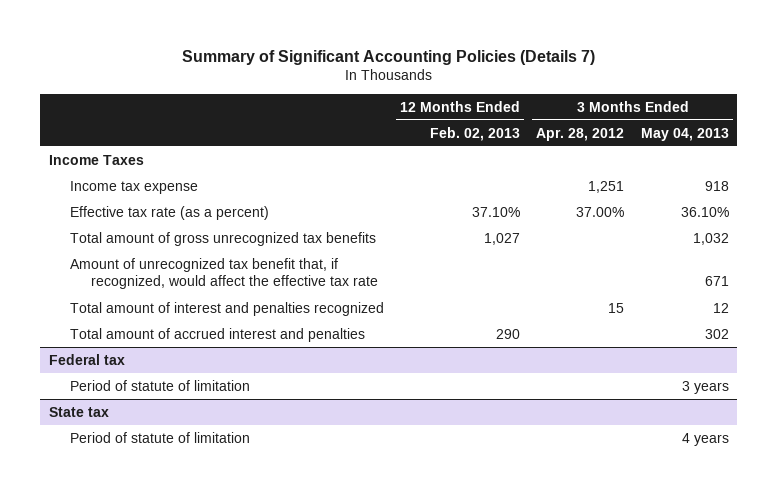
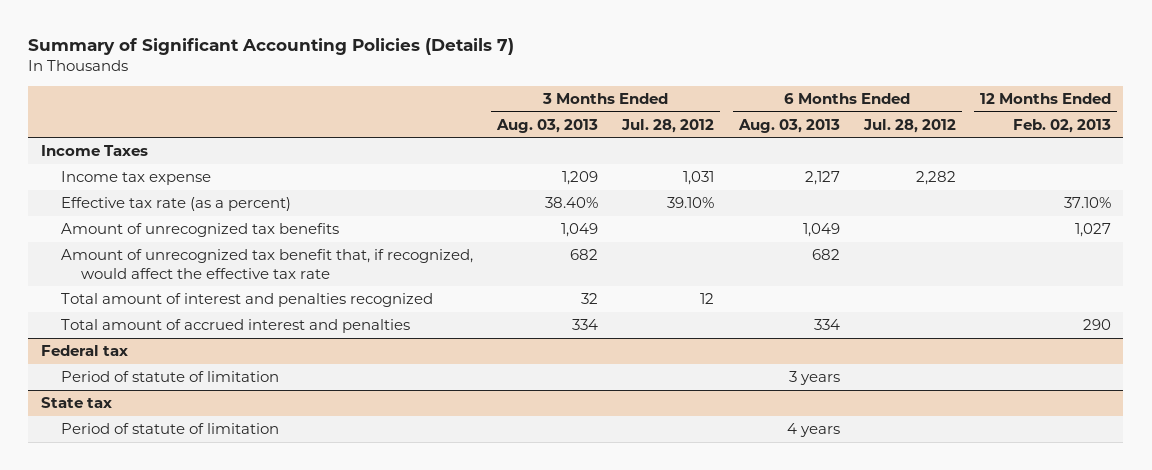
- | 12 Months Ended Feb. 02, 2013 | 3 Months Ended Apr. 28, 2012 | 3 Months Ended May 04, 2013
+ | 3 Months Ended Aug. 03, 2013 | 3 Months Ended Jul. 28, 2012 | 6 Months Ended Aug. 03, 2013 | 6 Months Ended Jul. 28, 2012 | 12 Months Ended Feb. 02, 2013
- Total amount of gross unrecognized tax benefits | 1,027 | | 1,032
+ Amount of unrecognized tax benefits | 1,049 | | 1,049 | | 1,027

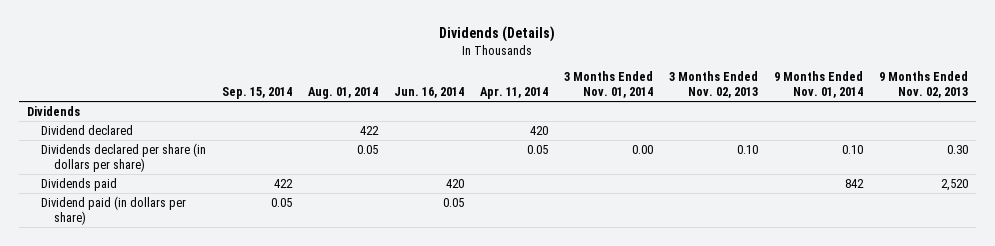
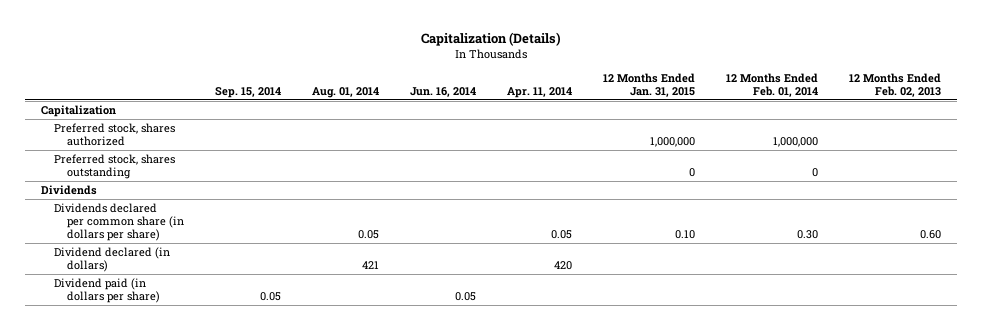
- Dividends (Details)
+ Capitalization (Details)
- | Sep. 15, 2014 | Aug. 01, 2014 | Jun. 16, 2014 | Apr. 11, 2014 | 3 Months Ended Nov. 01, 2014 | 3 Months Ended Nov. 02, 2013 | 9 Months Ended Nov. 01, 2014 | 9 Months Ended Nov. 02, 2013
+ | Sep. 15, 2014 | Aug. 01, 2014 | Jun. 16, 2014 | Apr. 11, 2014 | 12 Months Ended Jan. 31, 2015 | 12 Months Ended Feb. 01, 2014 | 12 Months Ended Feb. 02, 2013
+ Capitalization
+ Preferred stock, shares authorized | | | | | 1,000,000 | 1,000,000 |
+ Preferred stock, shares outstanding | | | | | 0 | 0 |
- Dividend declared | | 422 | | 420 | | | |
- Dividends declared per share (in dollars per share) | | 0.05 | | 0.05 | 0.00 | 0.10 | 0.10 | 0.30
- Dividends paid | 422 | | 420 | | | | 842 | 2,520
+ Dividends declared per common share (in dollars per share) | | 0.05 | | 0.05 | 0.10 | 0.30 | 0.60
+ Dividend declared (in dollars) | | 421 | | 420 | | |

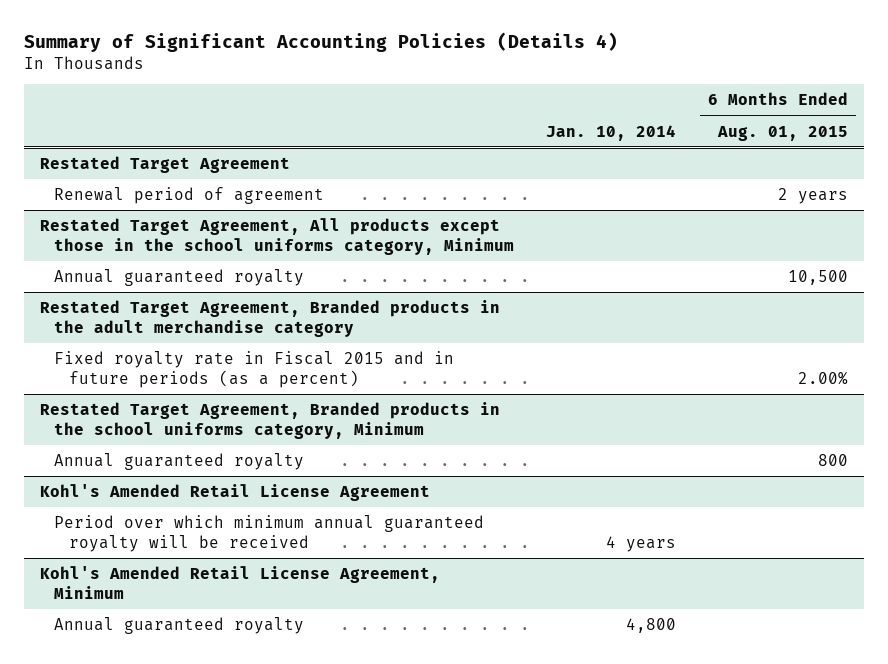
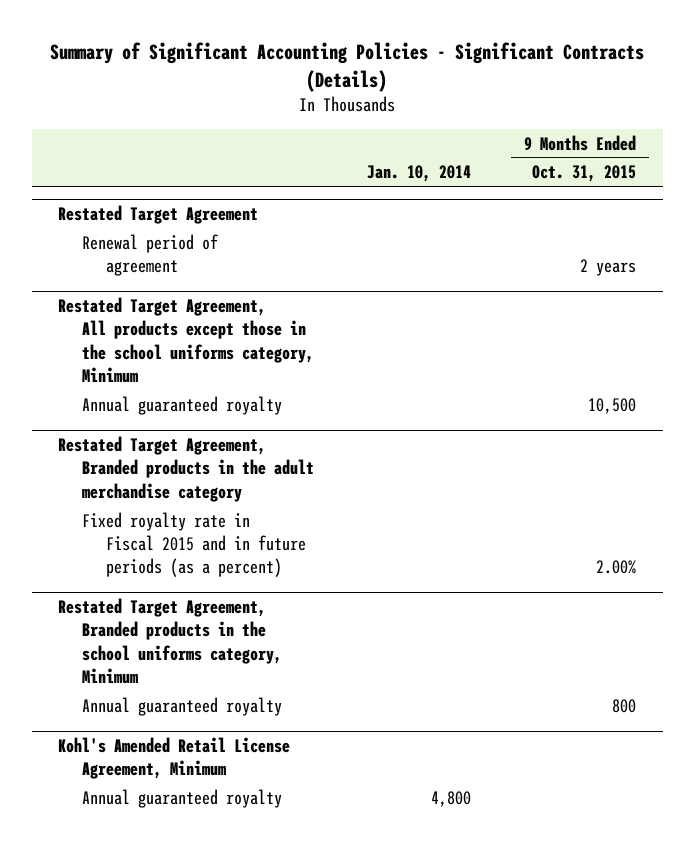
- Summary of Significant Accounting Policies (Details 4)
+ Summary of Significant Accounting Policies - Significant Contracts (Details)
- | Jan. 10, 2014 | 6 Months Ended Aug. 01, 2015
+ | Jan. 10, 2014 | 9 Months Ended Oct. 31, 2015
- Kohl's Amended Retail License Agreement
- Period over which minimum annual guaranteed royalty will be received | 4 years |

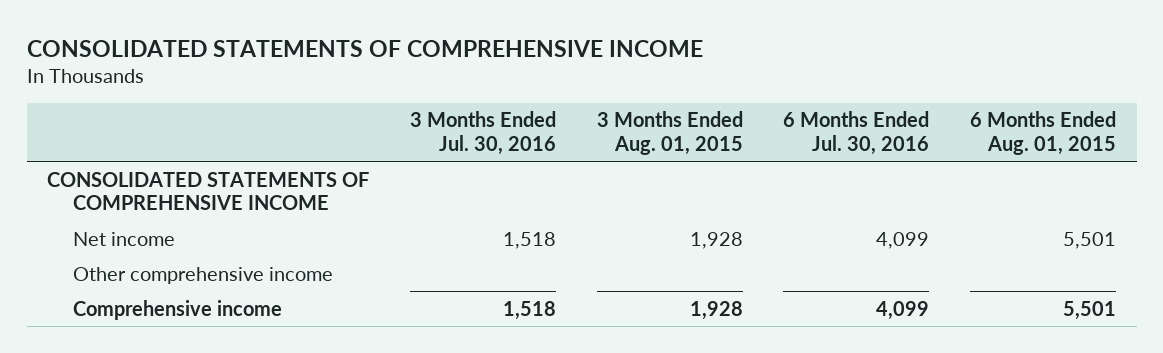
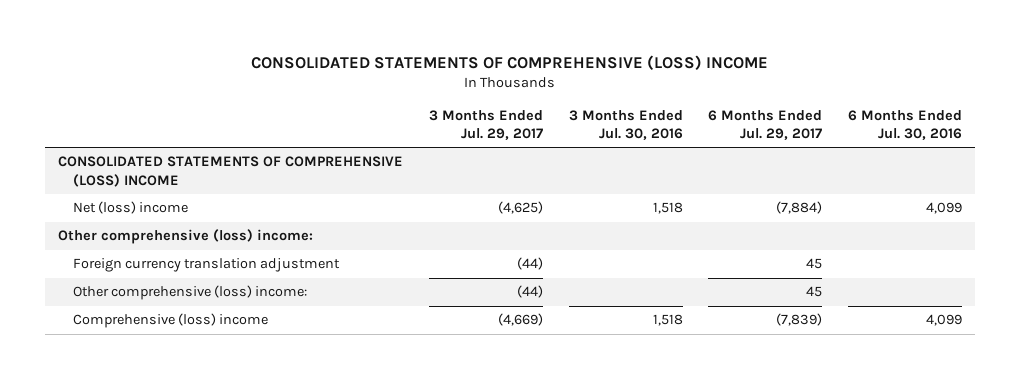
- CONSOLIDATED STATEMENTS OF COMPREHENSIVE INCOME
+ CONSOLIDATED STATEMENTS OF COMPREHENSIVE (LOSS) INCOME
- | 3 Months Ended Jul. 30, 2016 | 3 Months Ended Aug. 01, 2015 | 6 Months Ended Jul. 30, 2016 | 6 Months Ended Aug. 01, 2015
+ | 3 Months Ended Jul. 29, 2017 | 3 Months Ended Jul. 30, 2016 | 6 Months Ended Jul. 29, 2017 | 6 Months Ended Jul. 30, 2016
- CONSOLIDATED STATEMENTS OF COMPREHENSIVE INCOME
- Net income | 1,518 | 1,928 | 4,099 | 5,501
- Other comprehensive income
- Comprehensive income | 1,518 | 1,928 | 4,099 | 5,501
+ CONSOLIDATED STATEMENTS OF COMPREHENSIVE (LOSS) INCOME
+ Net (loss) income | (4,625) | 1,518 | (7,884) | 4,099
+ Other comprehensive (loss) income:
+ Foreign currency translation adjustment | (44) | | 45 |
+ Other comprehensive (loss) income: | (44) | | 45 |
+ Comprehensive (loss) income | (4,669) | 1,518 | (7,839) | 4,099

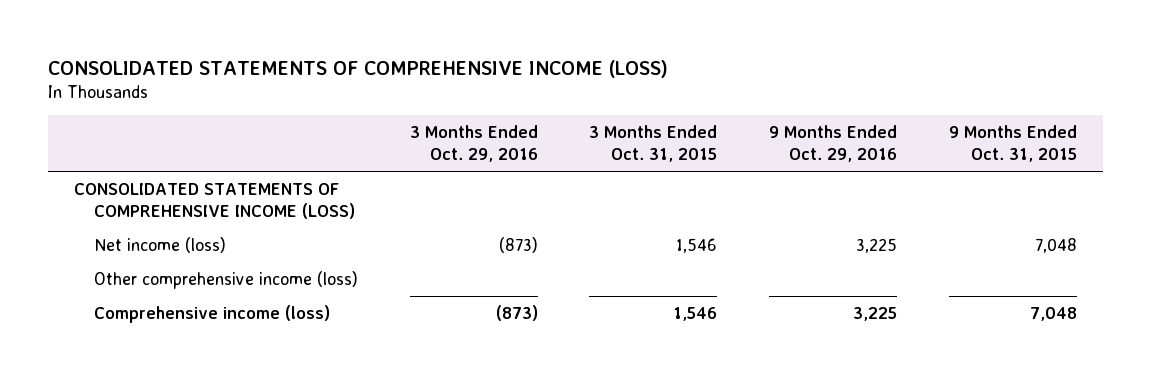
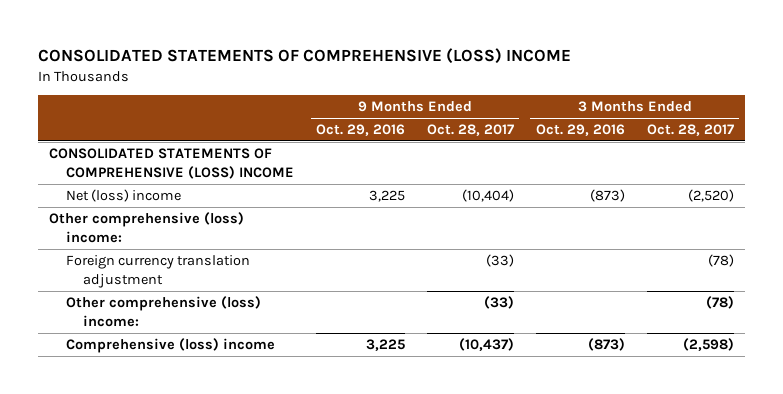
- CONSOLIDATED STATEMENTS OF COMPREHENSIVE INCOME (LOSS)
+ CONSOLIDATED STATEMENTS OF COMPREHENSIVE (LOSS) INCOME
- | 3 Months Ended Oct. 29, 2016 | 3 Months Ended Oct. 31, 2015 | 9 Months Ended Oct. 29, 2016 | 9 Months Ended Oct. 31, 2015
+ | 9 Months Ended Oct. 29, 2016 | 9 Months Ended Oct. 28, 2017 | 3 Months Ended Oct. 29, 2016 | 3 Months Ended Oct. 28, 2017
- CONSOLIDATED STATEMENTS OF COMPREHENSIVE INCOME (LOSS)
- Net income (loss) | (873) | 1,546 | 3,225 | 7,048
- Other comprehensive income (loss)
- Comprehensive income (loss) | (873) | 1,546 | 3,225 | 7,048
+ CONSOLIDATED STATEMENTS OF COMPREHENSIVE (LOSS) INCOME
+ Net (loss) income | 3,225 | (10,404) | (873) | (2,520)
+ Other comprehensive (loss) income:
+ Foreign currency translation adjustment | | (33) | | (78)
+ Other comprehensive (loss) income: | | (33) | | (78)
+ Comprehensive (loss) income | 3,225 | (10,437) | (873) | (2,598)

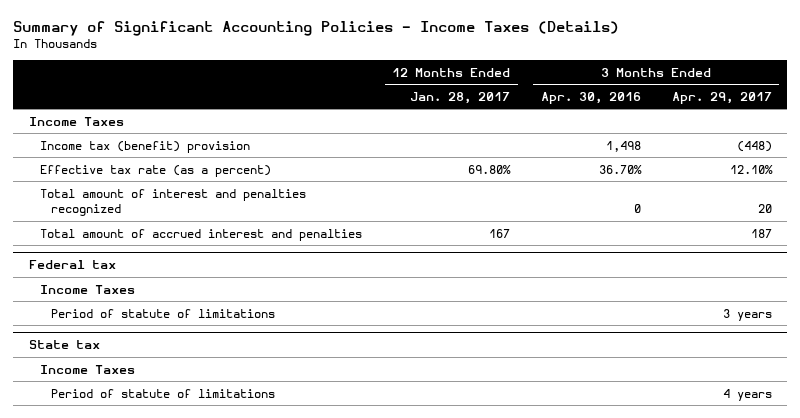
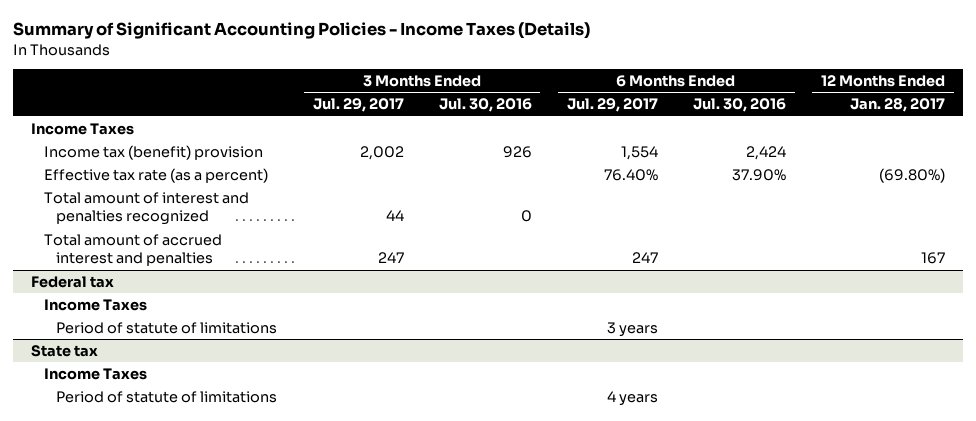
- | 12 Months Ended Jan. 28, 2017 | 3 Months Ended Apr. 30, 2016 | 3 Months Ended Apr. 29, 2017
+ | 3 Months Ended Jul. 29, 2017 | 3 Months Ended Jul. 30, 2016 | 6 Months Ended Jul. 29, 2017 | 6 Months Ended Jul. 30, 2016 | 12 Months Ended Jan. 28, 2017
- Effective tax rate (as a percent) | 69.80% | 36.70% | 12.10%
+ Effective tax rate (as a percent) | | | 76.40% | 37.90% | (69.80%)

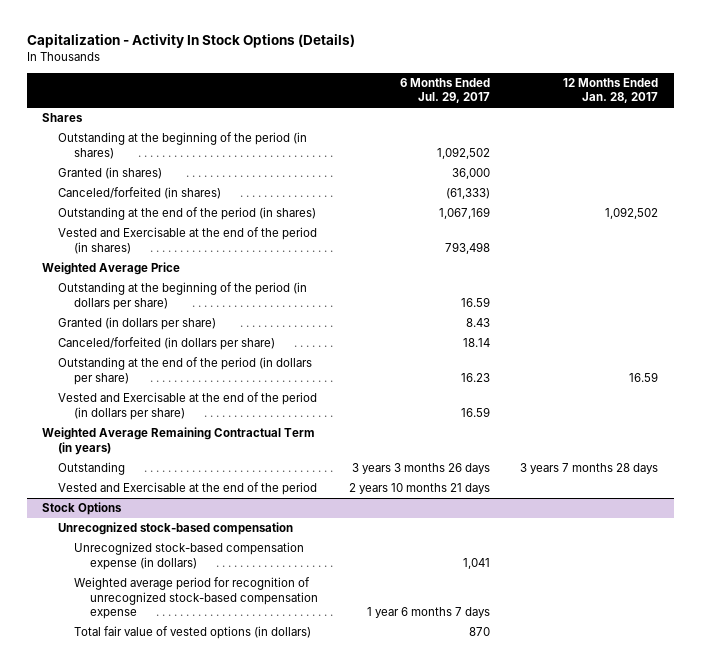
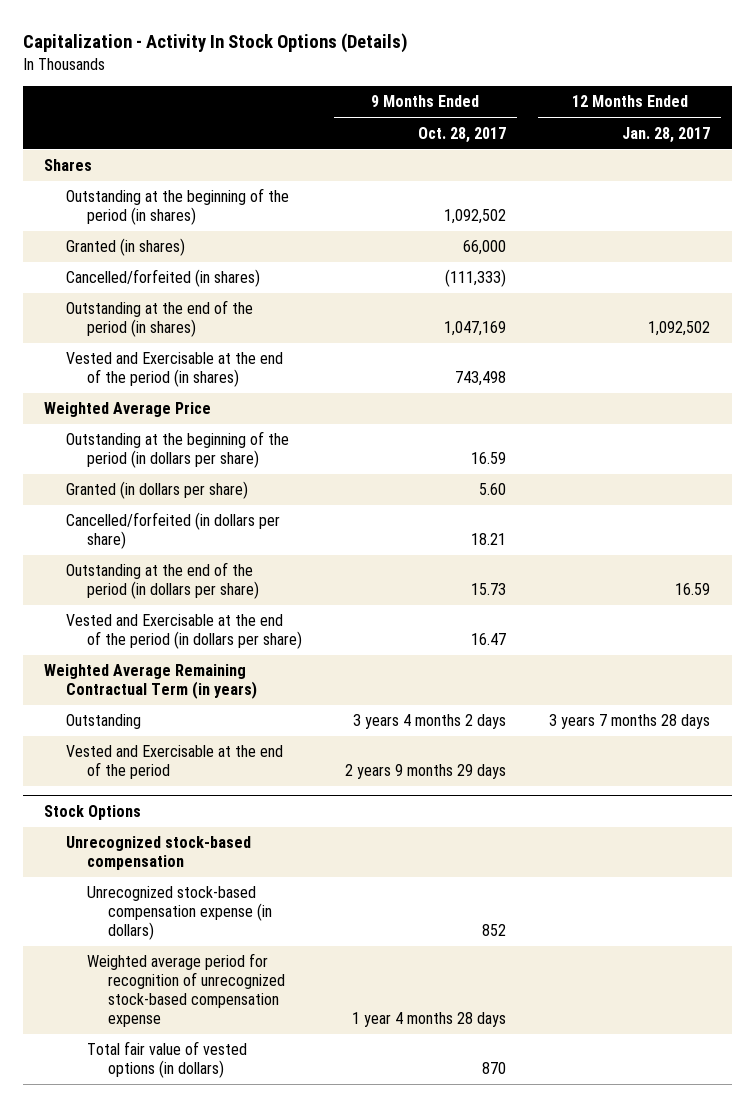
- | 6 Months Ended Jul. 29, 2017 | 12 Months Ended Jan. 28, 2017
+ | 9 Months Ended Oct. 28, 2017 | 12 Months Ended Jan. 28, 2017
- Canceled/forfeited (in shares) | (61,333) |
+ Cancelled/forfeited (in shares) | (111,333) |
- Canceled/forfeited (in dollars per share) | 18.14 |
+ Cancelled/forfeited (in dollars per share) | 18.21 |

